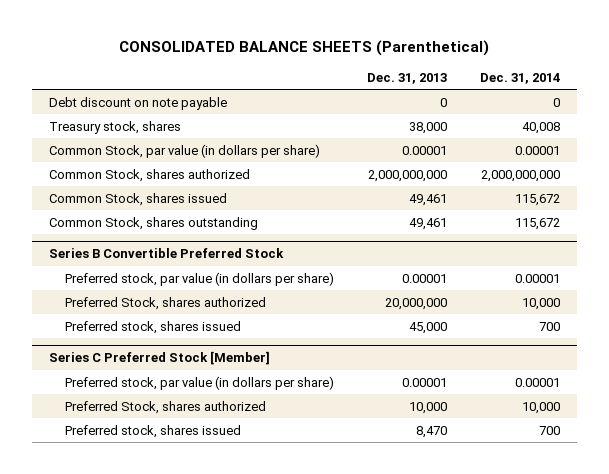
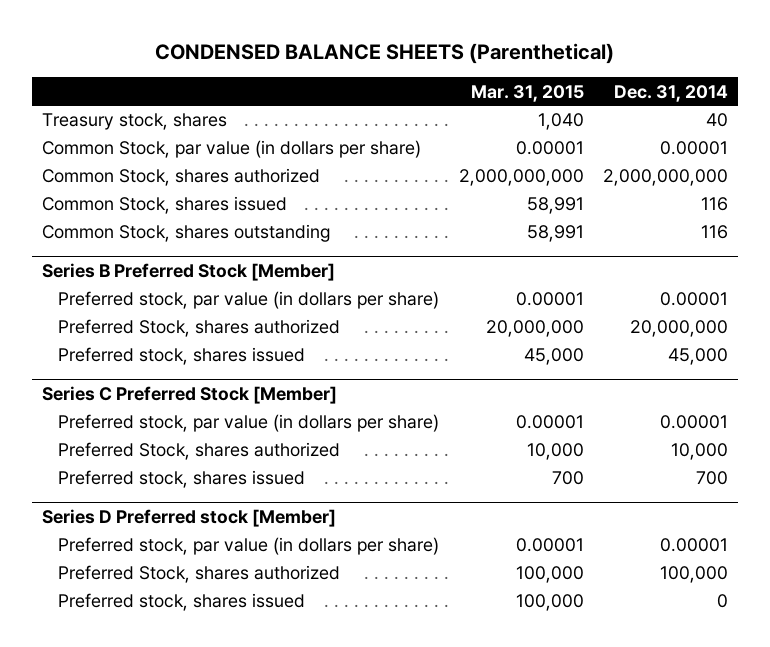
- CONSOLIDATED BALANCE SHEETS (Parenthetical)
+ CONDENSED BALANCE SHEETS (Parenthetical)
- | Dec. 31, 2013 | Dec. 31, 2014
+ | Mar. 31, 2015 | Dec. 31, 2014
- Debt discount on note payable | 0 | 0
- Treasury stock, shares | 38,000 | 40,008
+ Treasury stock, shares | 1,040 | 40
- Common Stock, shares issued | 49,461 | 115,672
- Common Stock, shares outstanding | 49,461 | 115,672
- Series B Convertible Preferred Stock
+ Common Stock, shares issued | 58,991 | 116
+ Common Stock, shares outstanding | 58,991 | 116
+ Series B Preferred Stock [Member]
- Preferred Stock, shares authorized | 20,000,000 | 10,000
- Preferred stock, shares issued | 45,000 | 700
+ Preferred Stock, shares authorized | 20,000,000 | 20,000,000
+ Preferred stock, shares issued | 45,000 | 45,000
+ Series D Preferred stock [Member]
+ Preferred stock, par value (in dollars per share) | 0.00001 | 0.00001
+ Preferred Stock, shares authorized | 100,000 | 100,000
+ Preferred stock, shares issued | 100,000 | 0

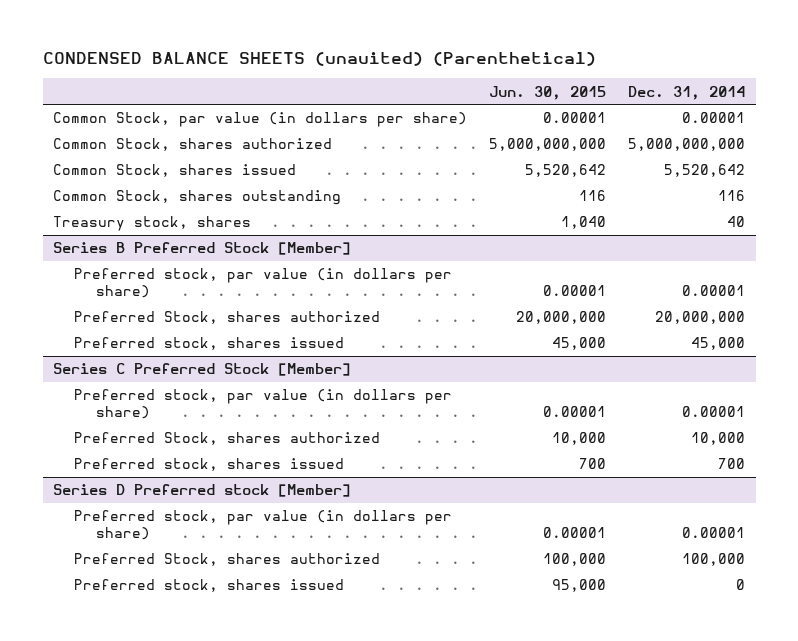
- CONDENSED BALANCE SHEETS (Parenthetical)
+ CONDENSED BALANCE SHEETS (unauited) (Parenthetical)
- | Mar. 31, 2015 | Dec. 31, 2014
+ | Jun. 30, 2015 | Dec. 31, 2014
- Common Stock, shares authorized | 2,000,000,000 | 2,000,000,000
- Common Stock, shares issued | 58,991 | 116
+ Common Stock, shares authorized | 5,000,000,000 | 5,000,000,000
+ Common Stock, shares issued | 5,520,642 | 5,520,642
moved down: Treasury stock, shares | 1,040 | 40

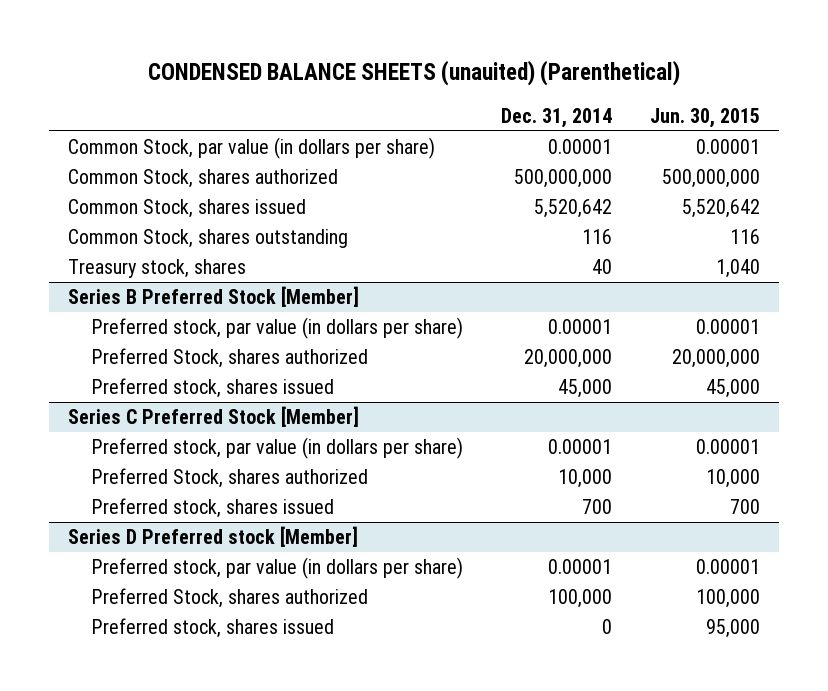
- | Jun. 30, 2015 | Dec. 31, 2014
+ | Dec. 31, 2014 | Jun. 30, 2015
- Common Stock, shares authorized | 5,000,000,000 | 5,000,000,000
+ Common Stock, shares authorized | 500,000,000 | 500,000,000

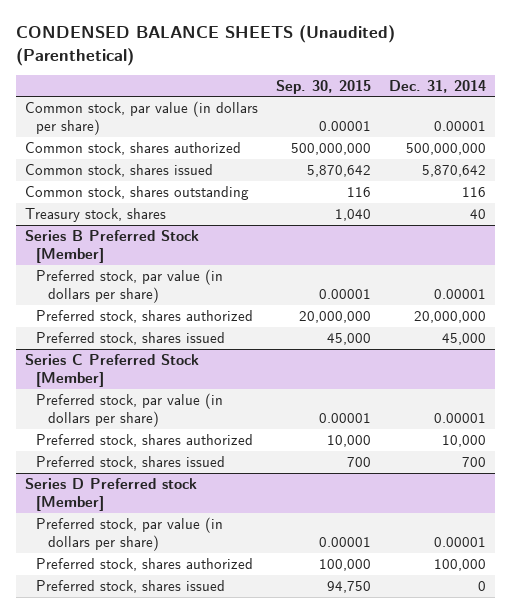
- CONDENSED BALANCE SHEETS (unauited) (Parenthetical)
+ CONDENSED BALANCE SHEETS (Unaudited) (Parenthetical)
- | Dec. 31, 2014 | Jun. 30, 2015
+ | Sep. 30, 2015 | Dec. 31, 2014
- Common Stock, par value (in dollars per share) | 0.00001 | 0.00001
- Common Stock, shares authorized | 500,000,000 | 500,000,000
- Common Stock, shares issued | 5,520,642 | 5,520,642
- Common Stock, shares outstanding | 116 | 116
+ Common stock, par value (in dollars per share) | 0.00001 | 0.00001
+ Common stock, shares authorized | 500,000,000 | 500,000,000
+ Common stock, shares issued | 5,870,642 | 5,870,642
+ Common stock, shares outstanding | 116 | 116
@ Series B Preferred Stock [Member]
- Preferred Stock, shares authorized | 20,000,000 | 20,000,000
+ Preferred stock, shares authorized | 20,000,000 | 20,000,000
@ Series C Preferred Stock [Member]
- Preferred Stock, shares authorized | 10,000 | 10,000
+ Preferred stock, shares authorized | 10,000 | 10,000
@ Series D Preferred stock [Member]
- Preferred Stock, shares authorized | 100,000 | 100,000
+ Preferred stock, shares authorized | 100,000 | 100,000

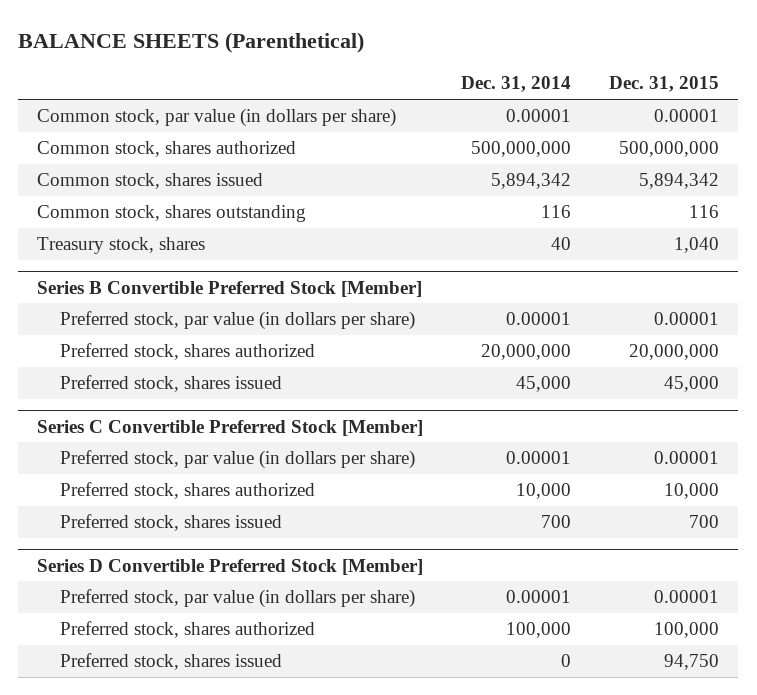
- CONDENSED BALANCE SHEETS (Unaudited) (Parenthetical)
+ BALANCE SHEETS (Parenthetical)
- | Sep. 30, 2015 | Dec. 31, 2014
+ | Dec. 31, 2014 | Dec. 31, 2015
- Common stock, shares issued | 5,870,642 | 5,870,642
+ Common stock, shares issued | 5,894,342 | 5,894,342
- Series B Preferred Stock [Member]
+ Series B Convertible Preferred Stock [Member]
- Series C Preferred Stock [Member]
+ Series C Convertible Preferred Stock [Member]
- Series D Preferred stock [Member]
+ Series D Convertible Preferred Stock [Member]

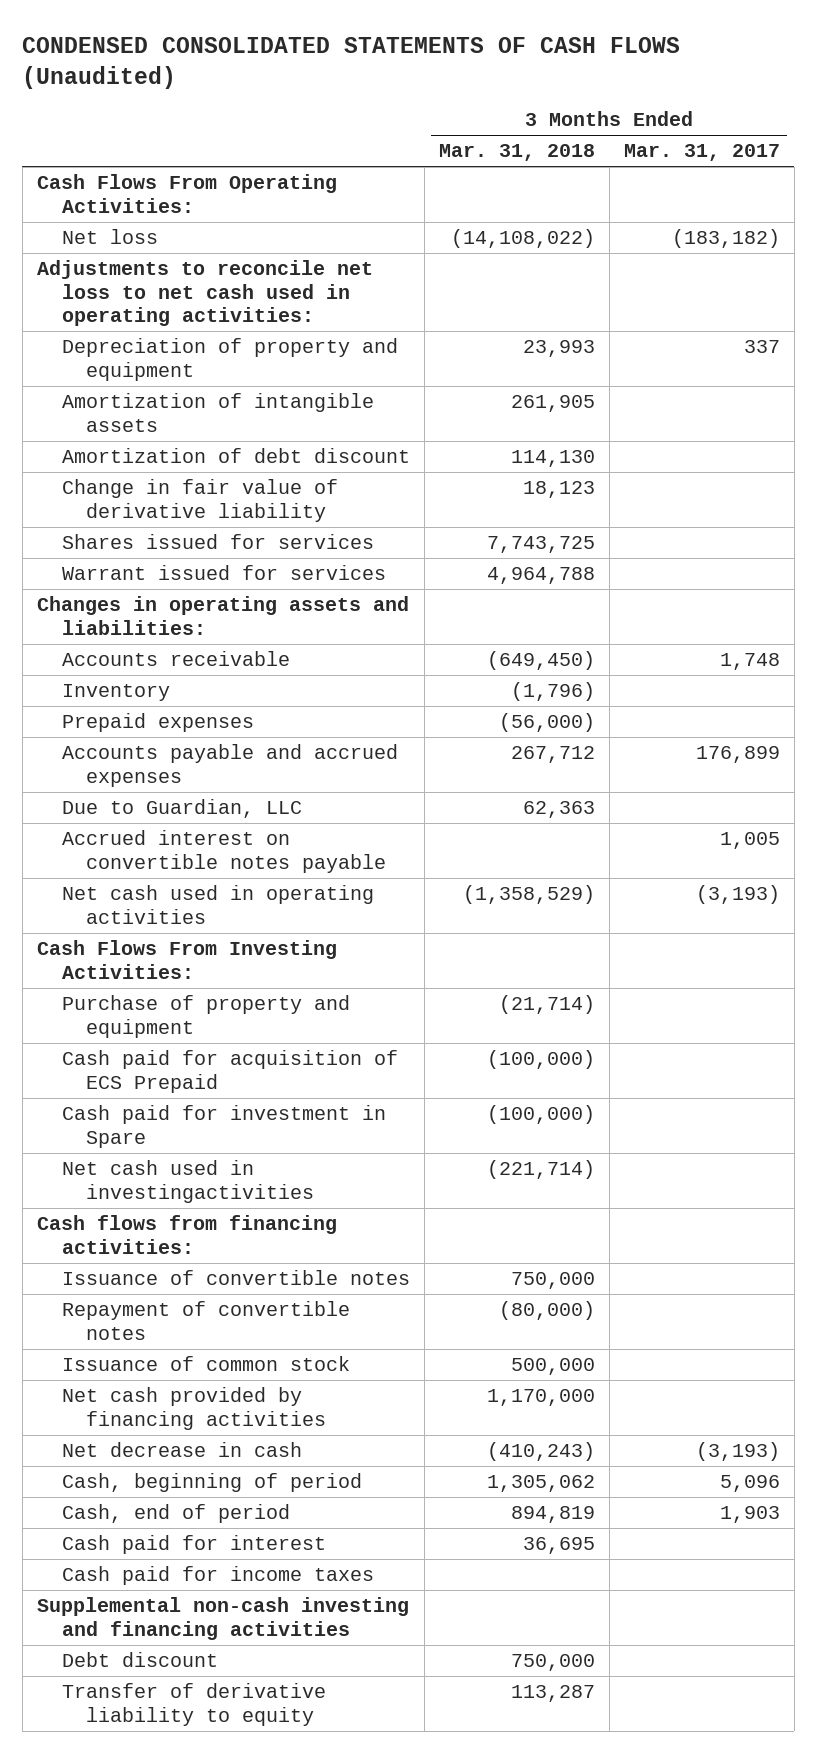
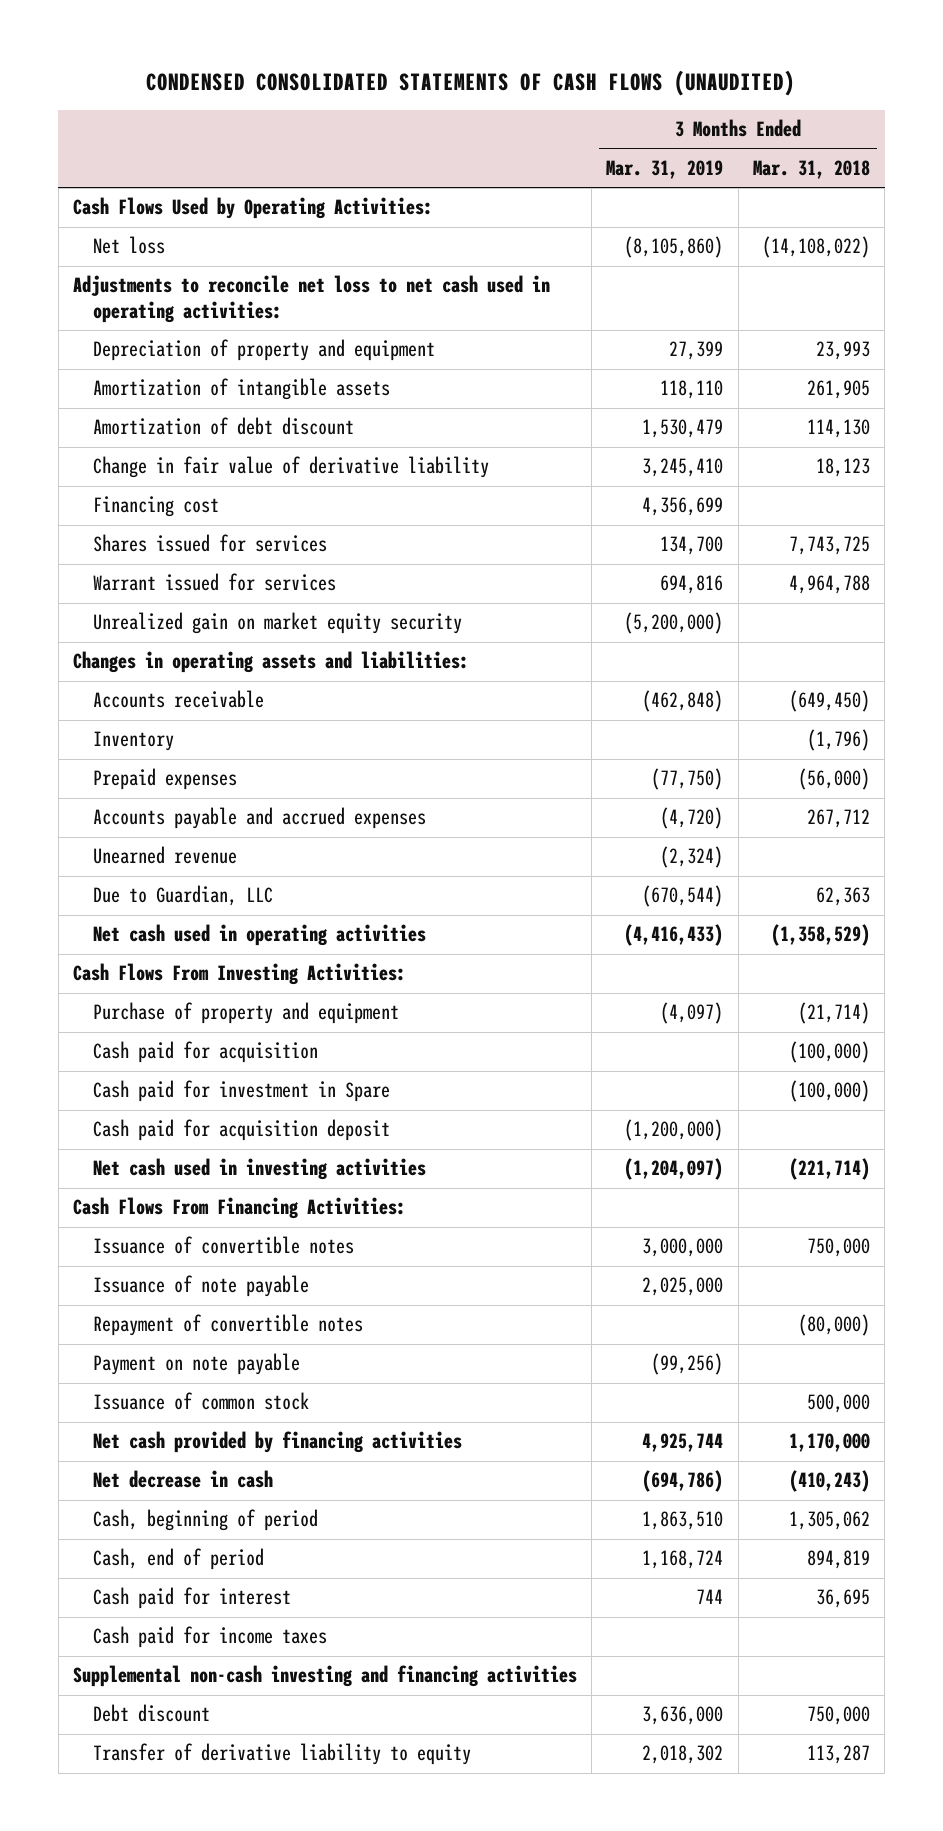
- CONDENSED CONSOLIDATED STATEMENTS OF CASH FLOWS (Unaudited)
+ CONDENSED CONSOLIDATED STATEMENTS OF CASH FLOWS (UNAUDITED)
- | 3 Months Ended Mar. 31, 2018 | 3 Months Ended Mar. 31, 2017
+ | 3 Months Ended Mar. 31, 2019 | 3 Months Ended Mar. 31, 2018
- Cash Flows From Operating Activities:
+ Cash Flows Used by Operating Activities:
+ Financing cost | 4,356,699 |
+ Unrealized gain on market equity security | (5,200,000) |
+ Unearned revenue | (2,324) |
- Accrued interest on convertible notes payable | | 1,005
- Cash paid for acquisition of ECS Prepaid | (100,000) |
+ Cash paid for acquisition | | (100,000)
- Net cash used in investingactivities | (221,714) |
- Cash flows from financing activities:
+ Cash paid for acquisition deposit | (1,200,000) |
+ Net cash used in investing activities | (1,204,097) | (221,714)
+ Cash Flows From Financing Activities:
+ Issuance of note payable | 2,025,000 |
+ Payment on note payable | (99,256) |

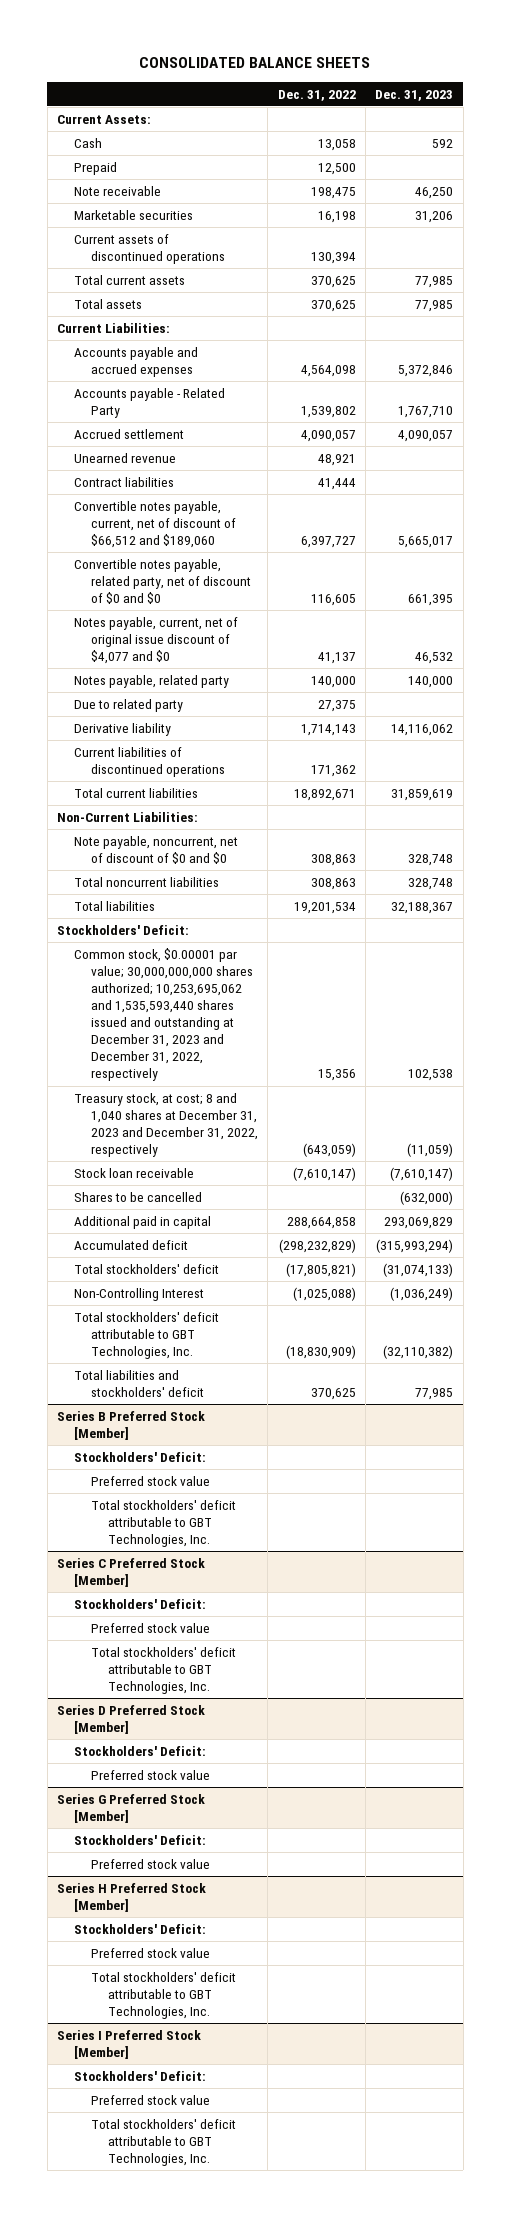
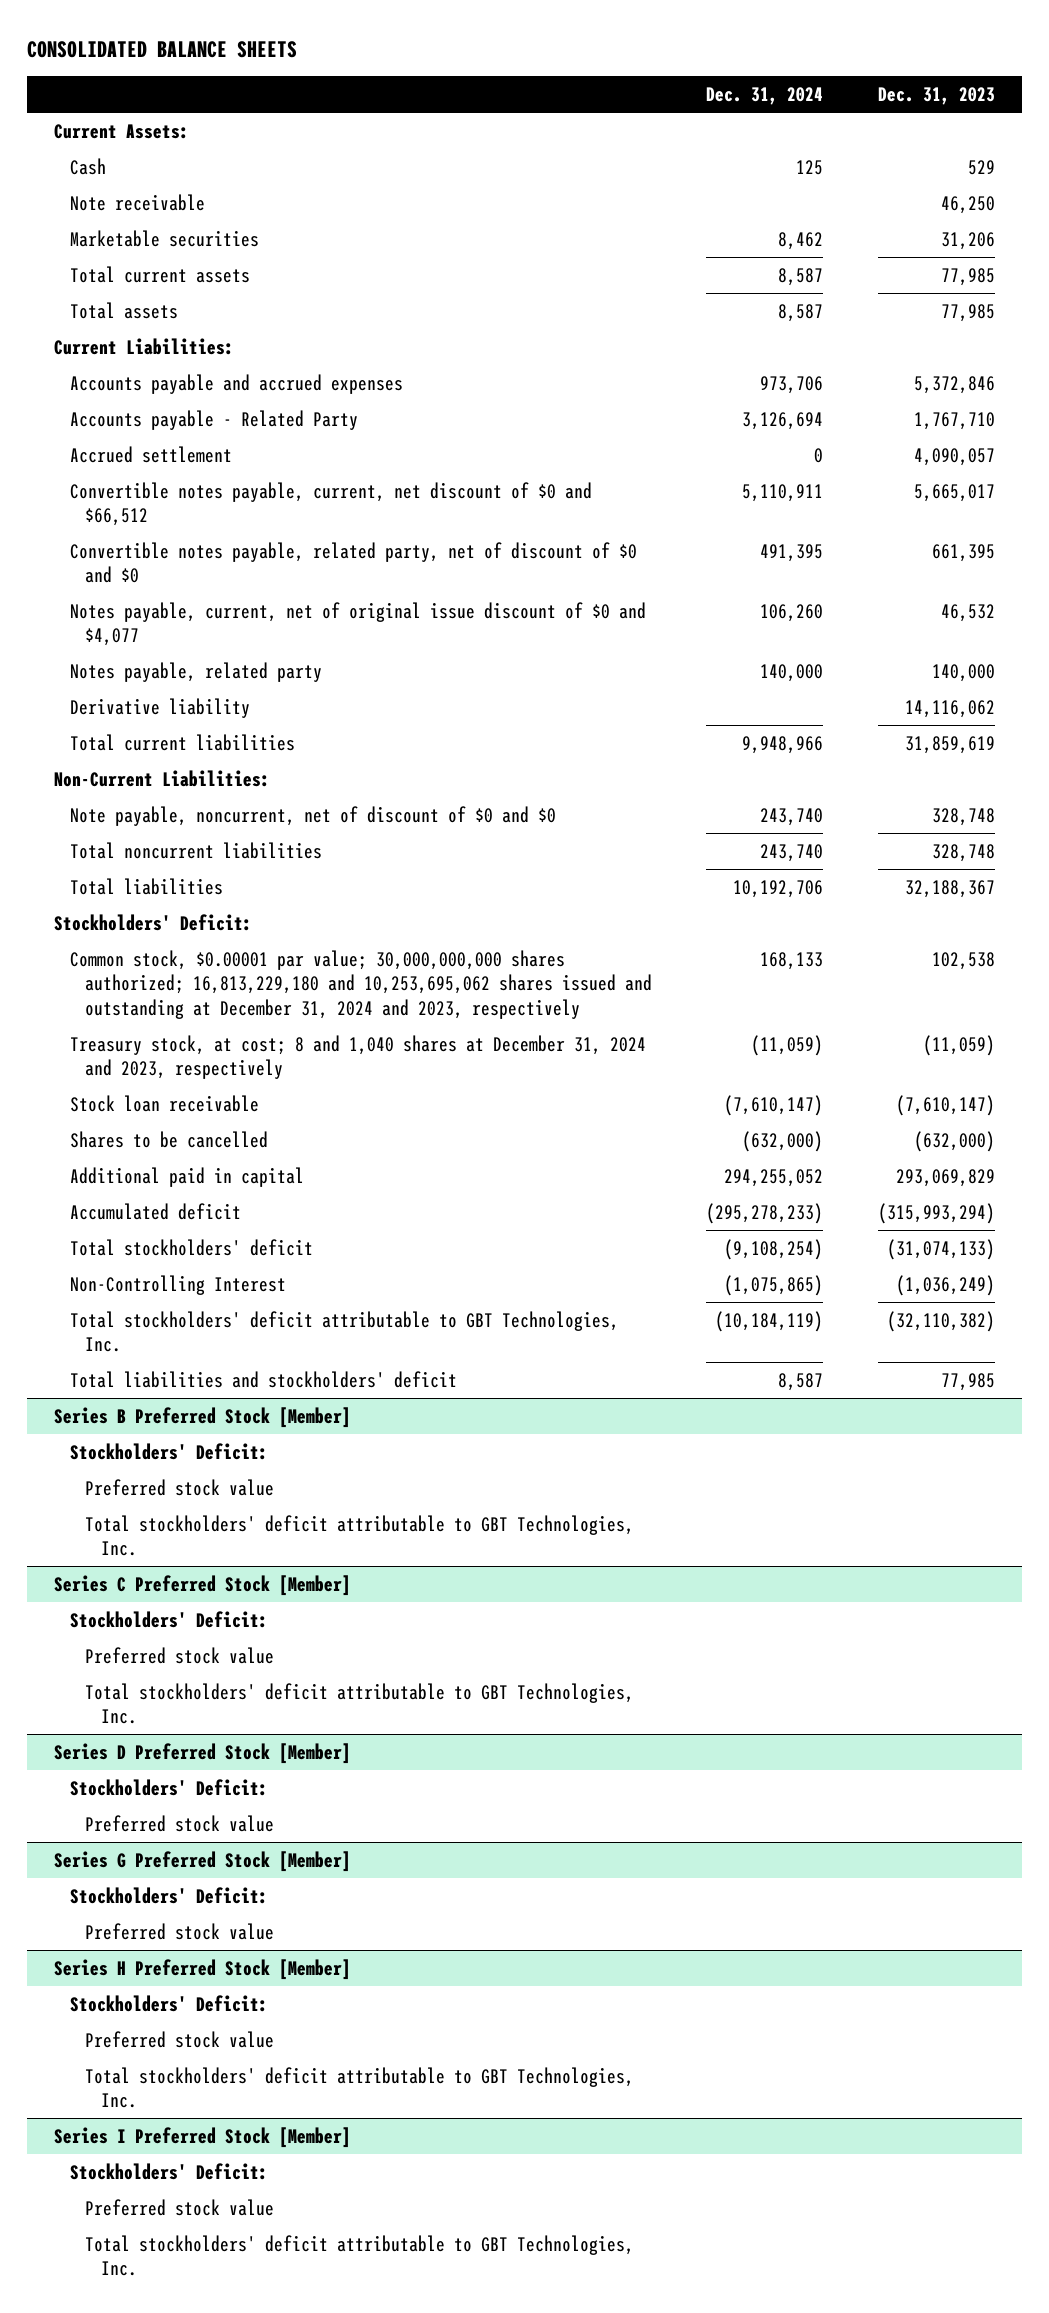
- | Dec. 31, 2022 | Dec. 31, 2023
+ | Dec. 31, 2024 | Dec. 31, 2023
- Cash | 13,058 | 592
- Prepaid | 12,500 |
+ Cash | 125 | 529
- Current assets of discontinued operations | 130,394 |
- Unearned revenue | 48,921 |
- Contract liabilities | 41,444 |
- Convertible notes payable, current, net of discount of $66,512 and $189,060 | 6,397,727 | 5,665,017
+ Convertible notes payable, current, net discount of $0 and $66,512 | 5,110,911 | 5,665,017
- Notes payable, current, net of original issue discount of $4,077 and $0 | 41,137 | 46,532
+ Notes payable, current, net of original issue discount of $0 and $4,077 | 106,260 | 46,532
- Due to related party | 27,375 |
- Current liabilities of discontinued operations | 171,362 |
- Common stock, $0.00001 par value; 30,000,000,000 shares authorized; 10,253,695,062 and 1,535,593,440 shares issued and outstanding at December 31, 2023 and December 31, 2022, respectively | 15,356 | 102,538
- Treasury stock, at cost; 8 and 1,040 shares at December 31, 2023 and December 31, 2022, respectively | (643,059) | (11,059)
+ Common stock, $0.00001 par value; 30,000,000,000 shares authorized; 16,813,229,180 and 10,253,695,062 shares issued and outstanding at December 31, 2024 and 2023, respectively | 168,133 | 102,538
+ Treasury stock, at cost; 8 and 1,040 shares at December 31, 2024 and 2023, respectively | (11,059) | (11,059)

